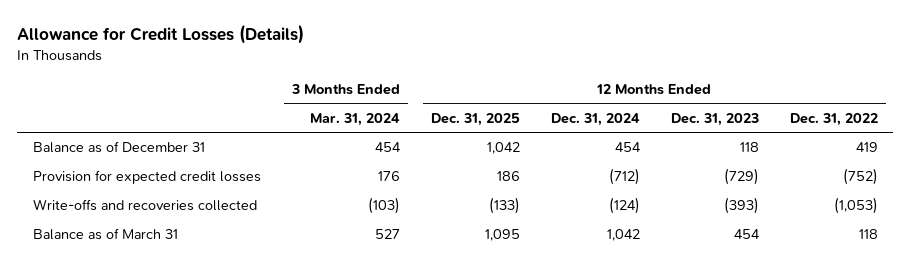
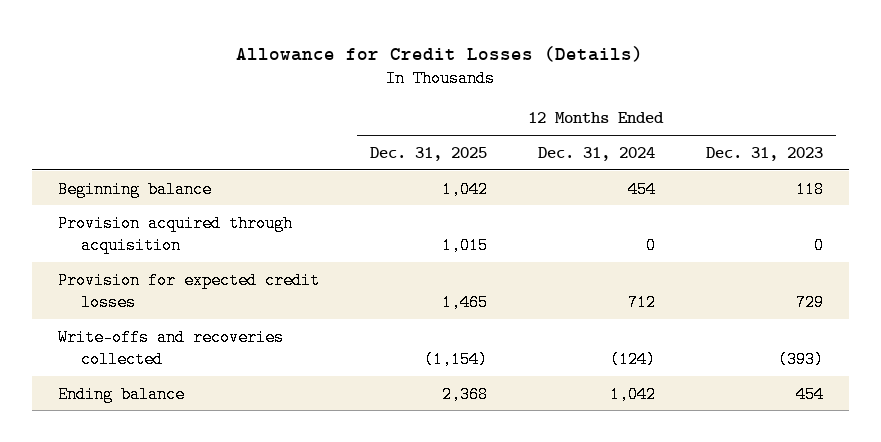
- | 3 Months Ended Mar. 31, 2024 | 12 Months Ended Dec. 31, 2025 | 12 Months Ended Dec. 31, 2024 | 12 Months Ended Dec. 31, 2023 | 12 Months Ended Dec. 31, 2022
+ | 12 Months Ended Dec. 31, 2025 | 12 Months Ended Dec. 31, 2024 | 12 Months Ended Dec. 31, 2023
- Balance as of December 31 | 454 | 1,042 | 454 | 118 | 419
- Provision for expected credit losses | 176 | 186 | (712) | (729) | (752)
- Write-offs and recoveries collected | (103) | (133) | (124) | (393) | (1,053)
- Balance as of March 31 | 527 | 1,095 | 1,042 | 454 | 118
+ Beginning balance | 1,042 | 454 | 118
+ Provision acquired through acquisition | 1,015 | 0 | 0
+ Provision for expected credit losses | 1,465 | 712 | 729
+ Write-offs and recoveries collected | (1,154) | (124) | (393)
+ Ending balance | 2,368 | 1,042 | 454

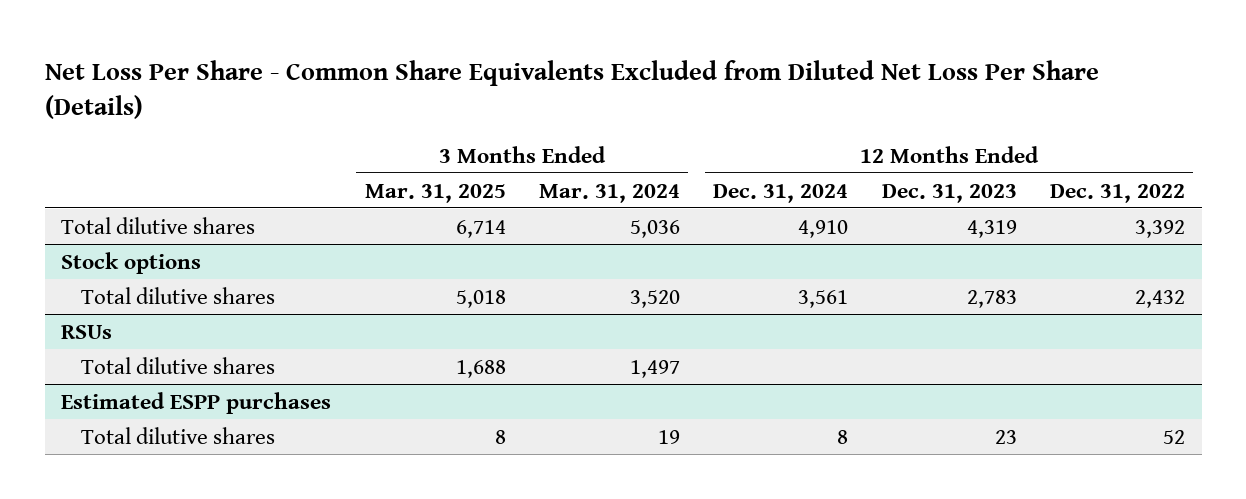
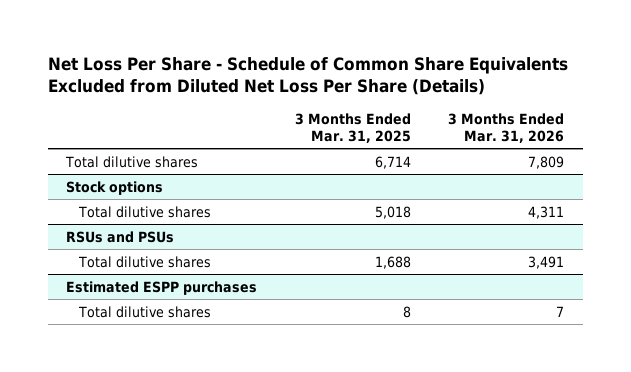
- Net Loss Per Share - Common Share Equivalents Excluded from Diluted Net Loss Per Share (Details)
+ Net Loss Per Share - Schedule of Common Share Equivalents Excluded from Diluted Net Loss Per Share (Details)
- | 3 Months Ended Mar. 31, 2025 | 3 Months Ended Mar. 31, 2024 | 12 Months Ended Dec. 31, 2024 | 12 Months Ended Dec. 31, 2023 | 12 Months Ended Dec. 31, 2022
+ | 3 Months Ended Mar. 31, 2025 | 3 Months Ended Mar. 31, 2026
- RSUs
+ RSUs and PSUs

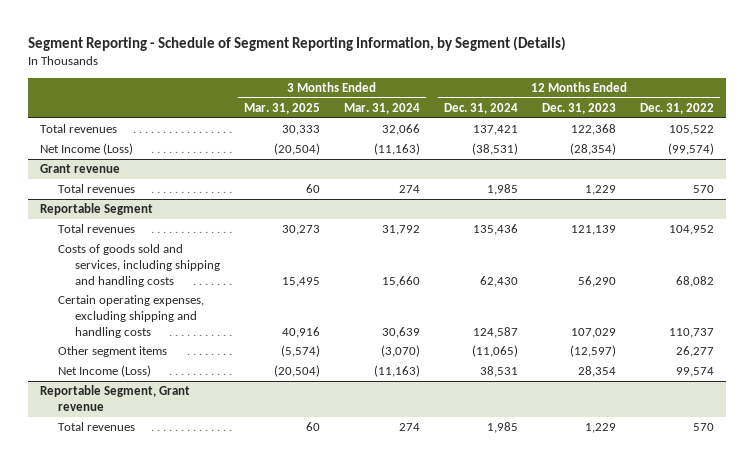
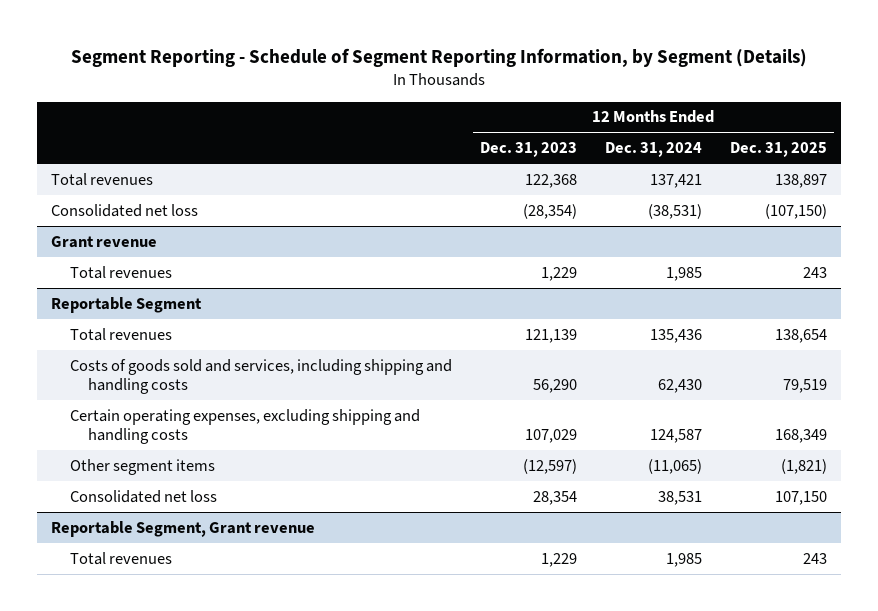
- | 3 Months Ended Mar. 31, 2025 | 3 Months Ended Mar. 31, 2024 | 12 Months Ended Dec. 31, 2024 | 12 Months Ended Dec. 31, 2023 | 12 Months Ended Dec. 31, 2022
+ | 12 Months Ended Dec. 31, 2023 | 12 Months Ended Dec. 31, 2024 | 12 Months Ended Dec. 31, 2025
- Net Income (Loss) | (20,504) | (11,163) | (38,531) | (28,354) | (99,574)
+ Consolidated net loss | (28,354) | (38,531) | (107,150)
@ Reportable Segment
- Net Income (Loss) | (20,504) | (11,163) | 38,531 | 28,354 | 99,574
+ Consolidated net loss | 28,354 | 38,531 | 107,150

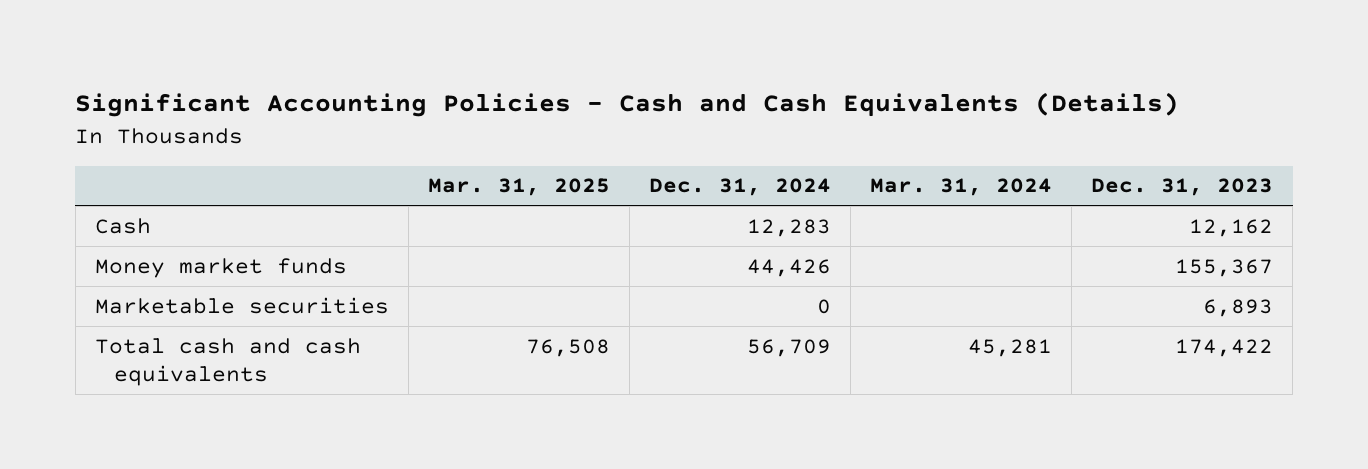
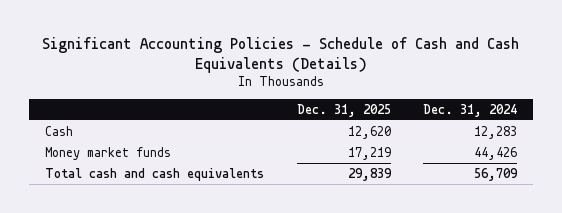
- Significant Accounting Policies - Cash and Cash Equivalents (Details)
+ Significant Accounting Policies - Schedule of Cash and Cash Equivalents (Details)
- | Mar. 31, 2025 | Dec. 31, 2024 | Mar. 31, 2024 | Dec. 31, 2023
+ | Dec. 31, 2025 | Dec. 31, 2024
- Marketable securities | | 0 | | 6,893

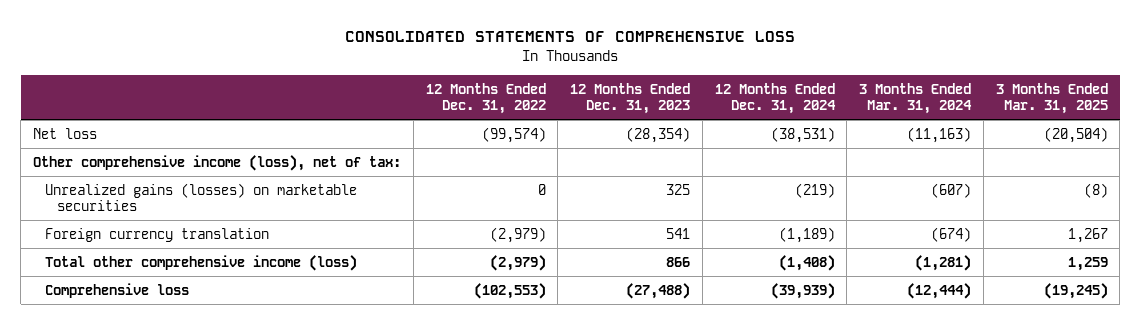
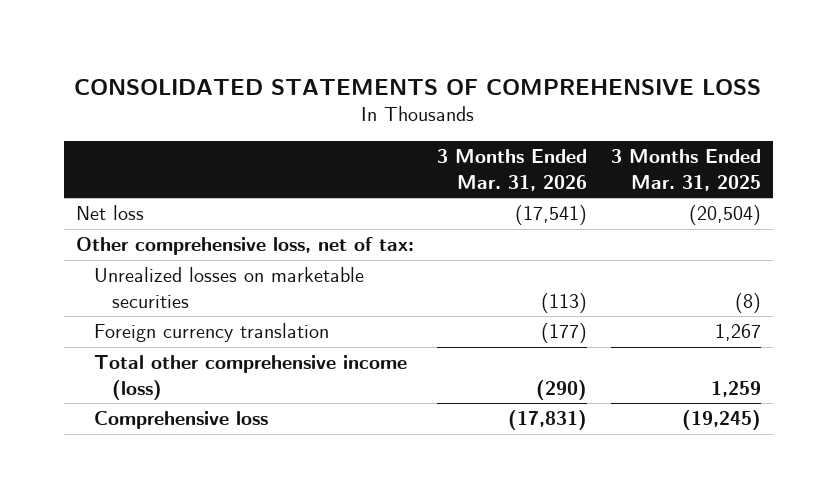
- | 12 Months Ended Dec. 31, 2022 | 12 Months Ended Dec. 31, 2023 | 12 Months Ended Dec. 31, 2024 | 3 Months Ended Mar. 31, 2024 | 3 Months Ended Mar. 31, 2025
+ | 3 Months Ended Mar. 31, 2026 | 3 Months Ended Mar. 31, 2025
- Other comprehensive income (loss), net of tax:
- Unrealized gains (losses) on marketable securities | 0 | 325 | (219) | (607) | (8)
+ Other comprehensive loss, net of tax:
+ Unrealized losses on marketable securities | (113) | (8)

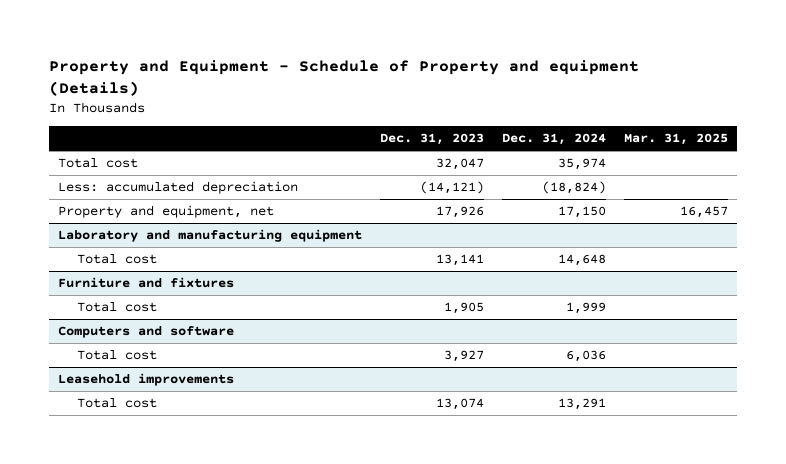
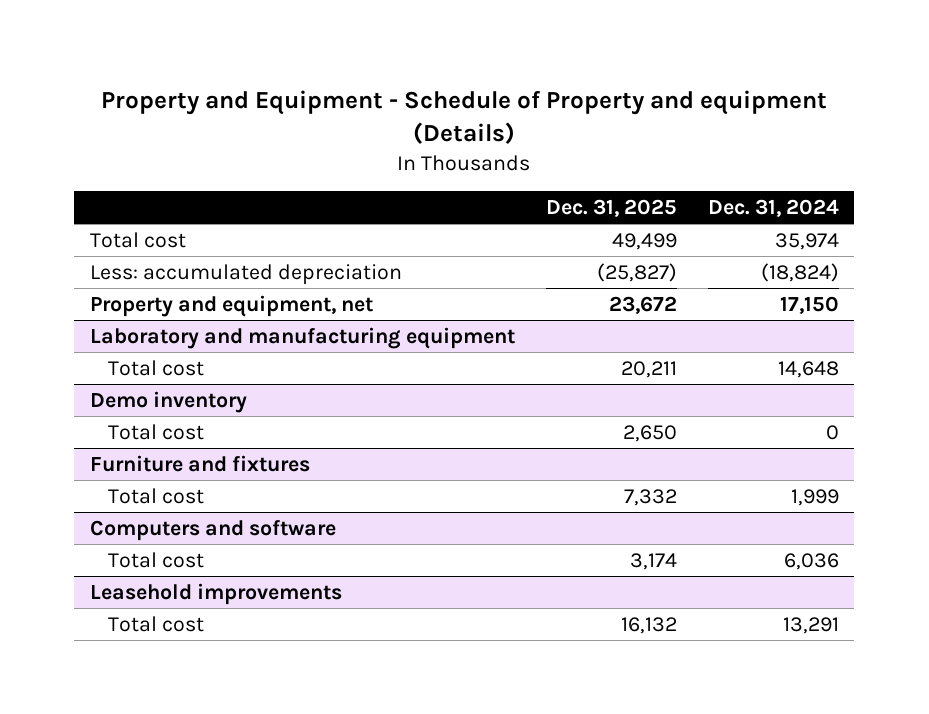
- | Dec. 31, 2023 | Dec. 31, 2024 | Mar. 31, 2025
+ | Dec. 31, 2025 | Dec. 31, 2024
+ Demo inventory
+ Total cost | 2,650 | 0

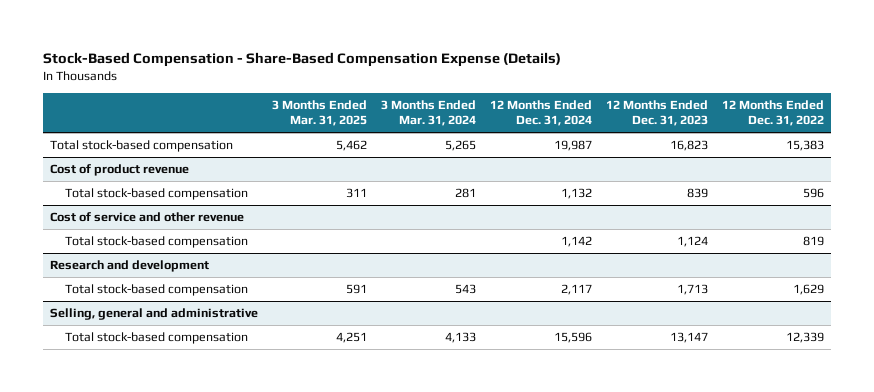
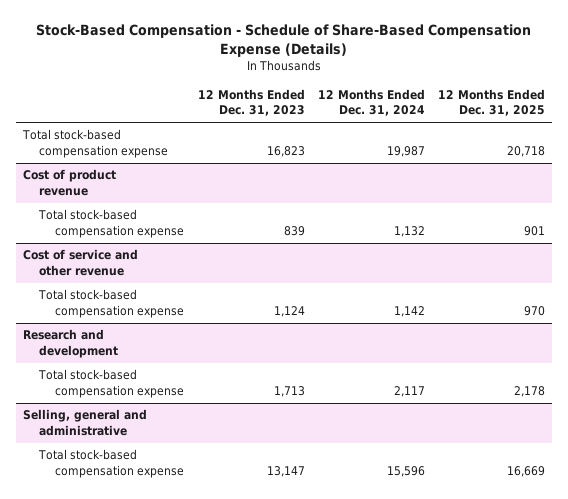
- Stock-Based Compensation - Share-Based Compensation Expense (Details)
+ Stock-Based Compensation - Schedule of Share-Based Compensation Expense (Details)
- | 3 Months Ended Mar. 31, 2025 | 3 Months Ended Mar. 31, 2024 | 12 Months Ended Dec. 31, 2024 | 12 Months Ended Dec. 31, 2023 | 12 Months Ended Dec. 31, 2022
+ | 12 Months Ended Dec. 31, 2023 | 12 Months Ended Dec. 31, 2024 | 12 Months Ended Dec. 31, 2025
- Total stock-based compensation | 5,462 | 5,265 | 19,987 | 16,823 | 15,383
+ Total stock-based compensation expense | 16,823 | 19,987 | 20,718
@ Cost of product revenue
- Total stock-based compensation | 311 | 281 | 1,132 | 839 | 596
+ Total stock-based compensation expense | 839 | 1,132 | 901
@ Cost of service and other revenue
- Total stock-based compensation | | | 1,142 | 1,124 | 819
+ Total stock-based compensation expense | 1,124 | 1,142 | 970
@ Research and development
- Total stock-based compensation | 591 | 543 | 2,117 | 1,713 | 1,629
+ Total stock-based compensation expense | 1,713 | 2,117 | 2,178
@ Selling, general and administrative
- Total stock-based compensation | 4,251 | 4,133 | 15,596 | 13,147 | 12,339
+ Total stock-based compensation expense | 13,147 | 15,596 | 16,669

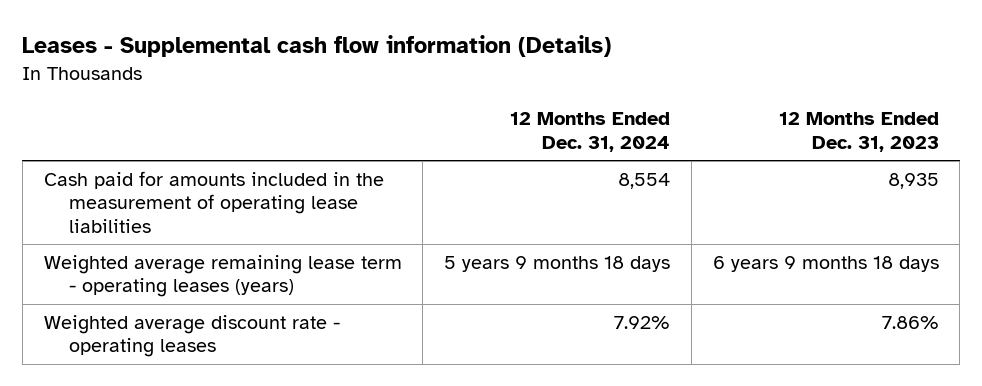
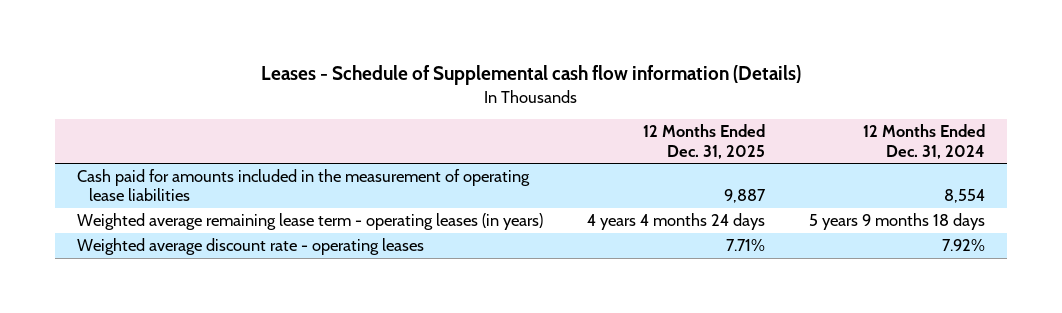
- Leases - Supplemental cash flow information (Details)
+ Leases - Schedule of Supplemental cash flow information (Details)
- | 12 Months Ended Dec. 31, 2024 | 12 Months Ended Dec. 31, 2023
+ | 12 Months Ended Dec. 31, 2025 | 12 Months Ended Dec. 31, 2024
- Weighted average remaining lease term - operating leases (years) | 5 years 9 months 18 days | 6 years 9 months 18 days
+ Weighted average remaining lease term - operating leases (in years) | 4 years 4 months 24 days | 5 years 9 months 18 days

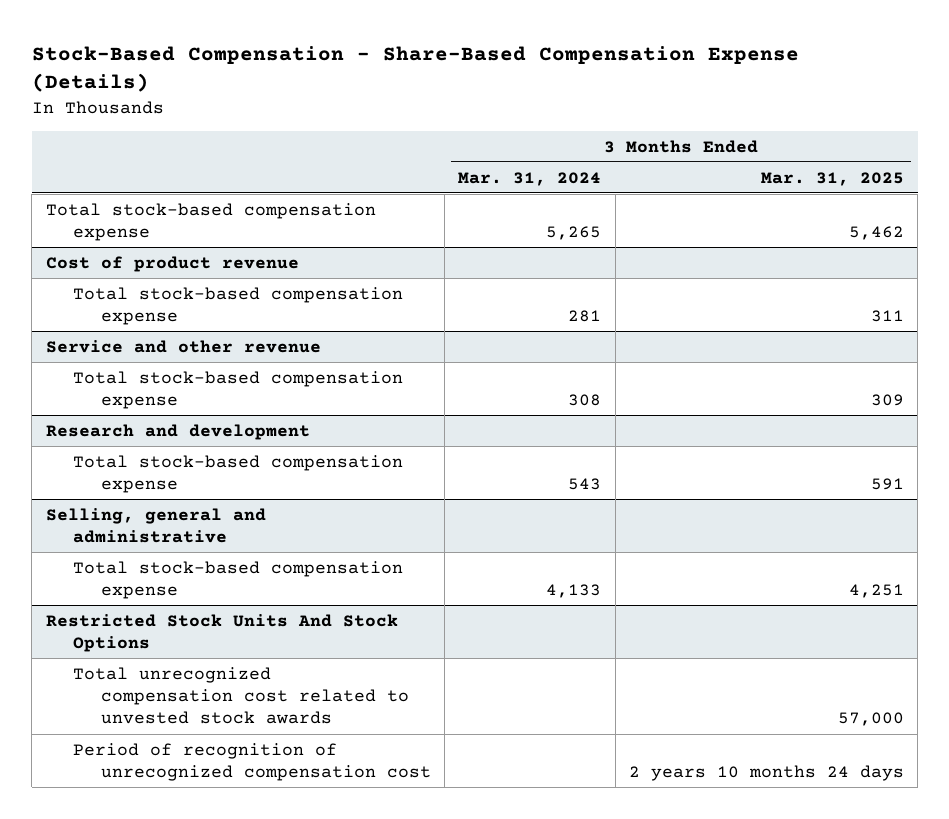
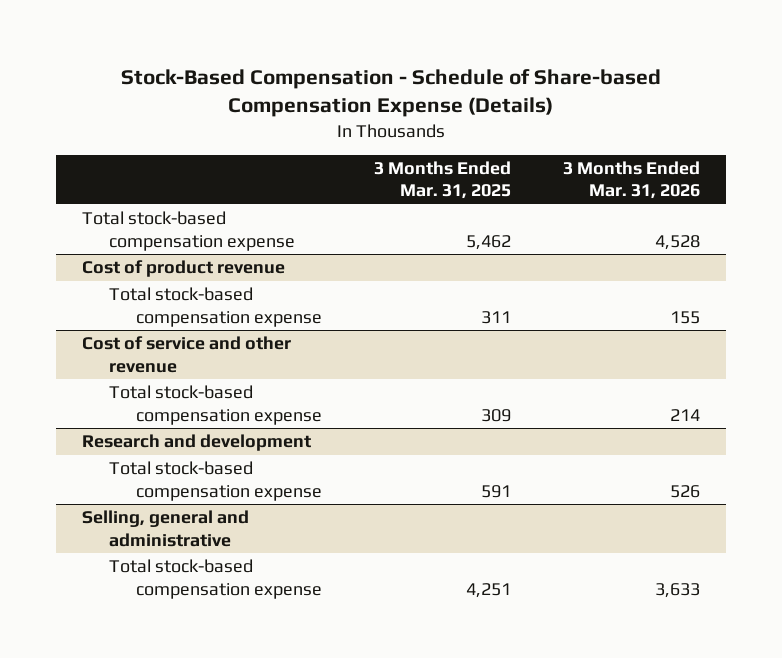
- Stock-Based Compensation - Share-Based Compensation Expense (Details)
+ Stock-Based Compensation - Schedule of Share-based Compensation Expense (Details)
- | 3 Months Ended Mar. 31, 2024 | 3 Months Ended Mar. 31, 2025
+ | 3 Months Ended Mar. 31, 2025 | 3 Months Ended Mar. 31, 2026
- Service and other revenue
+ Cost of service and other revenue
- Restricted Stock Units And Stock Options
- Total unrecognized compensation cost related to unvested stock awards | | 57,000
- Period of recognition of unrecognized compensation cost | | 2 years 10 months 24 days

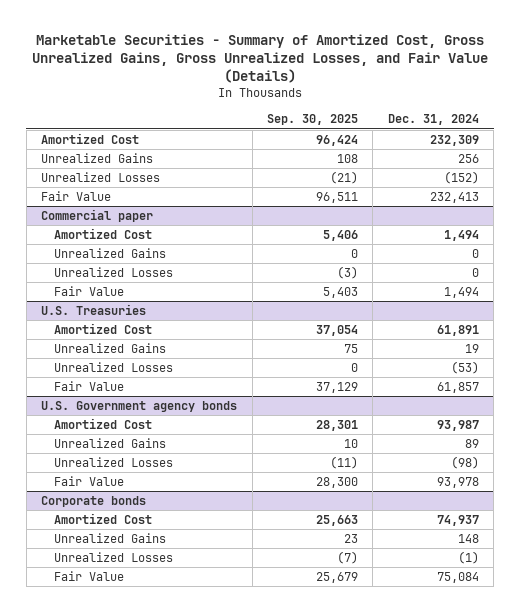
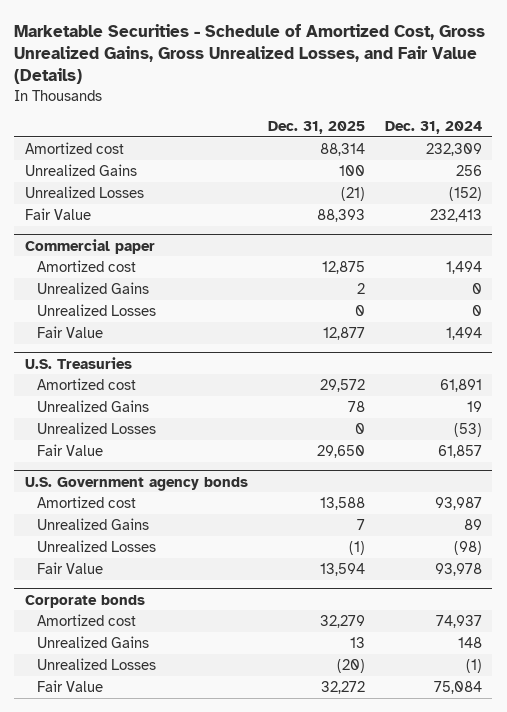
- Marketable Securities - Summary of Amortized Cost, Gross Unrealized Gains, Gross Unrealized Losses, and Fair Value (Details)
+ Marketable Securities - Schedule of Amortized Cost, Gross Unrealized Gains, Gross Unrealized Losses, and Fair Value (Details)
- | Sep. 30, 2025 | Dec. 31, 2024
+ | Dec. 31, 2025 | Dec. 31, 2024
- Amortized Cost | 96,424 | 232,309
+ Amortized cost | 88,314 | 232,309
@ Commercial paper
- Amortized Cost | 5,406 | 1,494
+ Amortized cost | 12,875 | 1,494
@ U.S. Treasuries
- Amortized Cost | 37,054 | 61,891
+ Amortized cost | 29,572 | 61,891
@ U.S. Government agency bonds
- Amortized Cost | 28,301 | 93,987
+ Amortized cost | 13,588 | 93,987
@ Corporate bonds
- Amortized Cost | 25,663 | 74,937
+ Amortized cost | 32,279 | 74,937

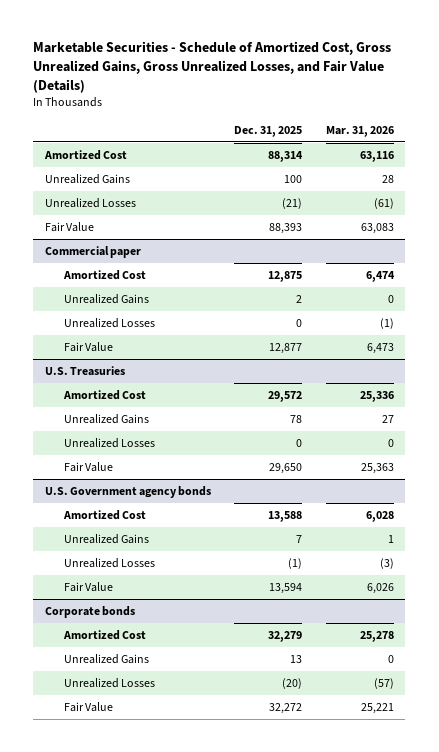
- | Dec. 31, 2025 | Dec. 31, 2024
+ | Dec. 31, 2025 | Mar. 31, 2026
- Amortized cost | 88,314 | 232,309
+ Amortized Cost | 88,314 | 63,116
@ Commercial paper
- Amortized cost | 12,875 | 1,494
+ Amortized Cost | 12,875 | 6,474
@ U.S. Treasuries
- Amortized cost | 29,572 | 61,891
+ Amortized Cost | 29,572 | 25,336
@ U.S. Government agency bonds
- Amortized cost | 13,588 | 93,987
+ Amortized Cost | 13,588 | 6,028
@ Corporate bonds
- Amortized cost | 32,279 | 74,937
+ Amortized Cost | 32,279 | 25,278

